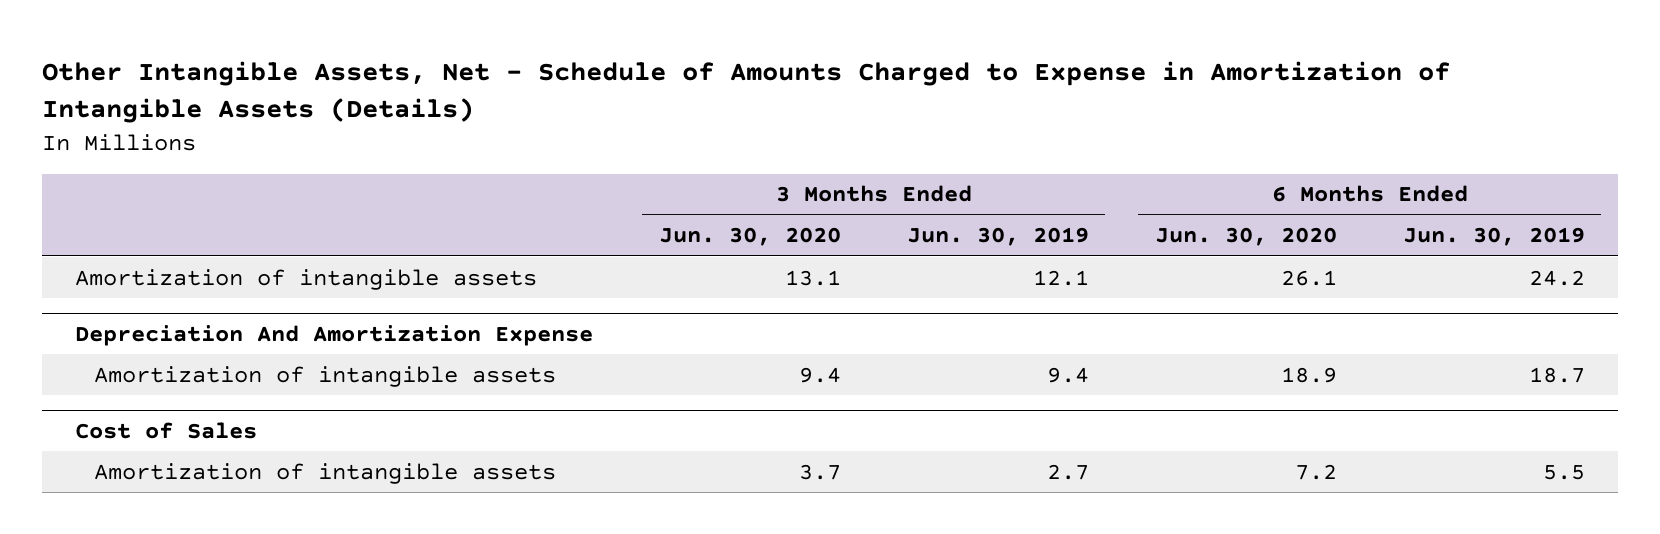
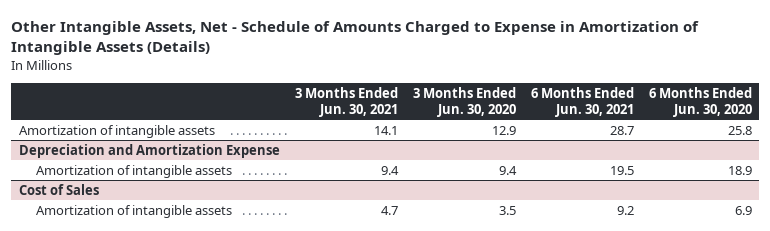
- | 3 Months Ended Jun. 30, 2020 | 3 Months Ended Jun. 30, 2019 | 6 Months Ended Jun. 30, 2020 | 6 Months Ended Jun. 30, 2019
+ | 3 Months Ended Jun. 30, 2021 | 3 Months Ended Jun. 30, 2020 | 6 Months Ended Jun. 30, 2021 | 6 Months Ended Jun. 30, 2020
- Amortization of intangible assets | 13.1 | 12.1 | 26.1 | 24.2
- Depreciation And Amortization Expense
+ Amortization of intangible assets | 14.1 | 12.9 | 28.7 | 25.8
+ Depreciation and Amortization Expense
@ Cost of Sales
- Amortization of intangible assets | 3.7 | 2.7 | 7.2 | 5.5
+ Amortization of intangible assets | 4.7 | 3.5 | 9.2 | 6.9

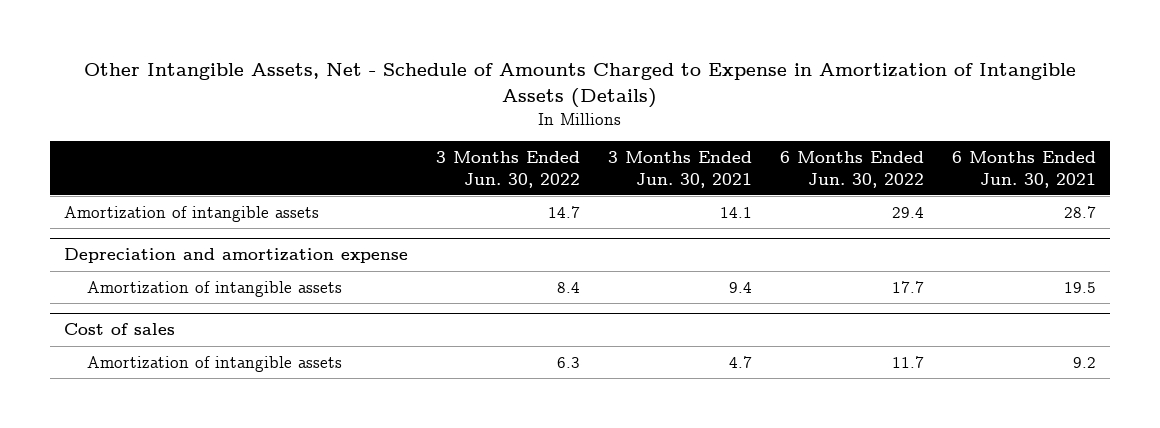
- | 3 Months Ended Jun. 30, 2021 | 3 Months Ended Jun. 30, 2020 | 6 Months Ended Jun. 30, 2021 | 6 Months Ended Jun. 30, 2020
+ | 3 Months Ended Jun. 30, 2022 | 3 Months Ended Jun. 30, 2021 | 6 Months Ended Jun. 30, 2022 | 6 Months Ended Jun. 30, 2021
- Depreciation and Amortization Expense
+ Depreciation and amortization expense
- Cost of Sales
+ Cost of sales

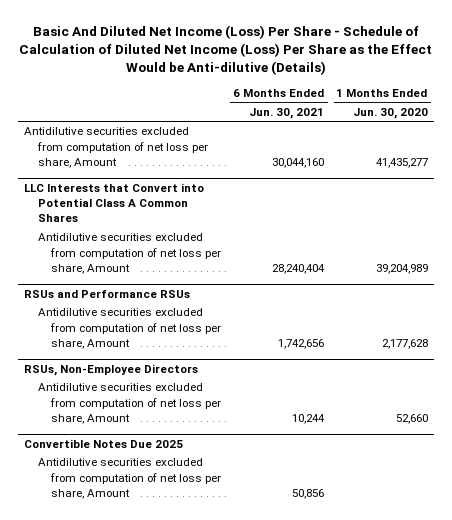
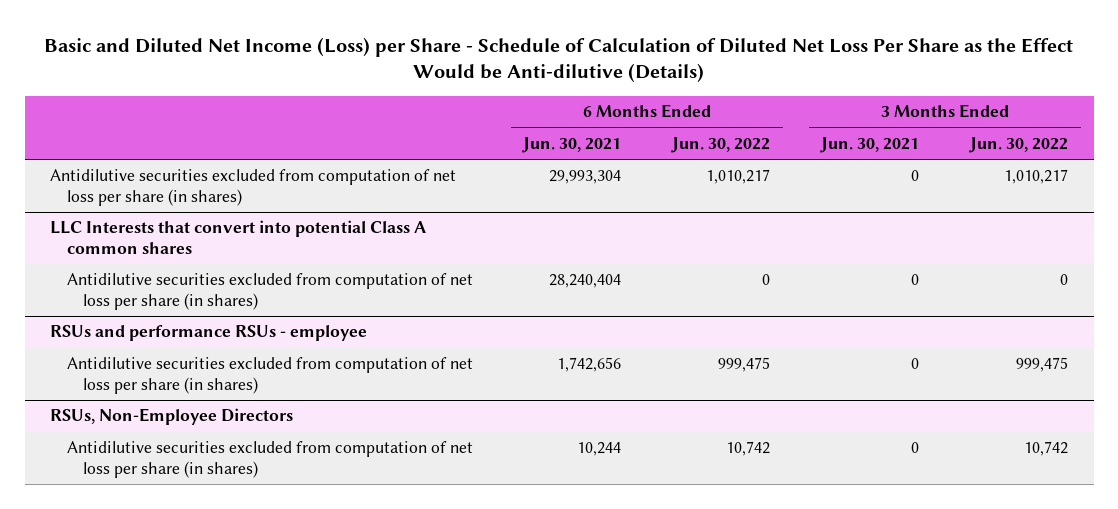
- Basic And Diluted Net Income (Loss) Per Share - Schedule of Calculation of Diluted Net Income (Loss) Per Share as the Effect Would be Anti-dilutive (Details)
+ Basic and Diluted Net Income (Loss) per Share - Schedule of Calculation of Diluted Net Loss Per Share as the Effect Would be Anti-dilutive (Details)
- | 6 Months Ended Jun. 30, 2021 | 1 Months Ended Jun. 30, 2020
+ | 6 Months Ended Jun. 30, 2021 | 6 Months Ended Jun. 30, 2022 | 3 Months Ended Jun. 30, 2021 | 3 Months Ended Jun. 30, 2022
- Antidilutive securities excluded from computation of net loss per share, Amount | 30,044,160 | 41,435,277
- LLC Interests that Convert into Potential Class A Common Shares
- Antidilutive securities excluded from computation of net loss per share, Amount | 28,240,404 | 39,204,989
- RSUs and Performance RSUs
- Antidilutive securities excluded from computation of net loss per share, Amount | 1,742,656 | 2,177,628
+ Antidilutive securities excluded from computation of net loss per share (in shares) | 29,993,304 | 1,010,217 | 0 | 1,010,217
+ LLC Interests that convert into potential Class A common shares
+ Antidilutive securities excluded from computation of net loss per share (in shares) | 28,240,404 | 0 | 0 | 0
+ RSUs and performance RSUs - employee
+ Antidilutive securities excluded from computation of net loss per share (in shares) | 1,742,656 | 999,475 | 0 | 999,475
@ RSUs, Non-Employee Directors
- Antidilutive securities excluded from computation of net loss per share, Amount | 10,244 | 52,660
- Convertible Notes Due 2025
- Antidilutive securities excluded from computation of net loss per share, Amount | 50,856 |
@ RSUs, Non-Employee Directors
+ Antidilutive securities excluded from computation of net loss per share (in shares) | 10,244 | 10,742 | 0 | 10,742

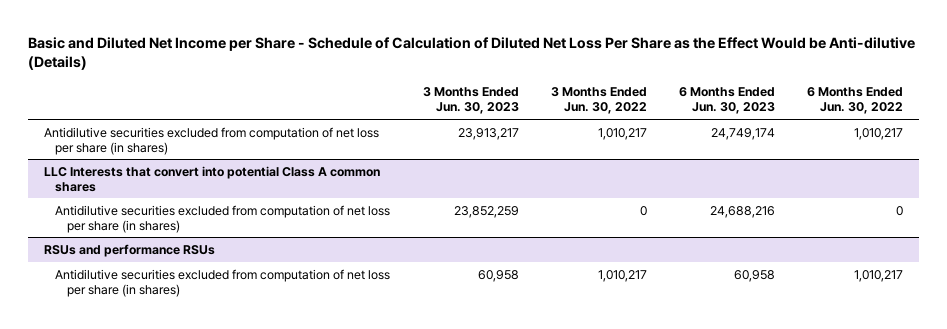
- Basic and Diluted Net Income (Loss) per Share - Schedule of Calculation of Diluted Net Loss Per Share as the Effect Would be Anti-dilutive (Details)
+ Basic and Diluted Net Income per Share - Schedule of Calculation of Diluted Net Loss Per Share as the Effect Would be Anti-dilutive (Details)
- | 6 Months Ended Jun. 30, 2021 | 6 Months Ended Jun. 30, 2022 | 3 Months Ended Jun. 30, 2021 | 3 Months Ended Jun. 30, 2022
+ | 3 Months Ended Jun. 30, 2023 | 3 Months Ended Jun. 30, 2022 | 6 Months Ended Jun. 30, 2023 | 6 Months Ended Jun. 30, 2022
- RSUs and performance RSUs - employee
- Antidilutive securities excluded from computation of net loss per share (in shares) | 1,742,656 | 999,475 | 0 | 999,475
- RSUs, Non-Employee Directors
- Antidilutive securities excluded from computation of net loss per share (in shares) | 10,244 | 10,742 | 0 | 10,742
+ RSUs and performance RSUs
+ Antidilutive securities excluded from computation of net loss per share (in shares) | 60,958 | 1,010,217 | 60,958 | 1,010,217

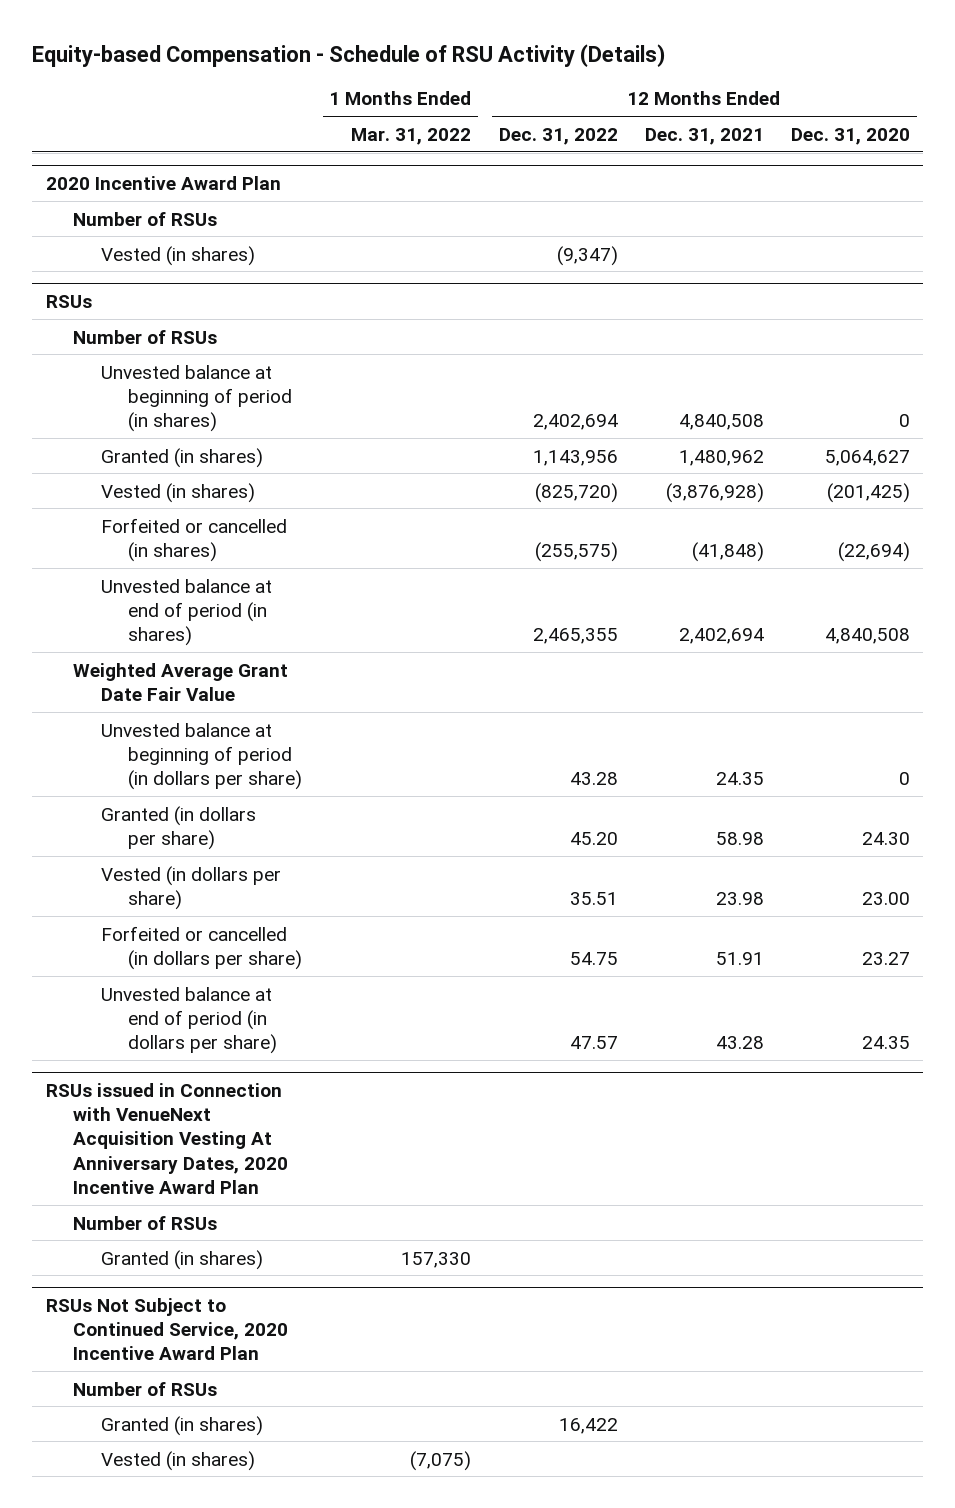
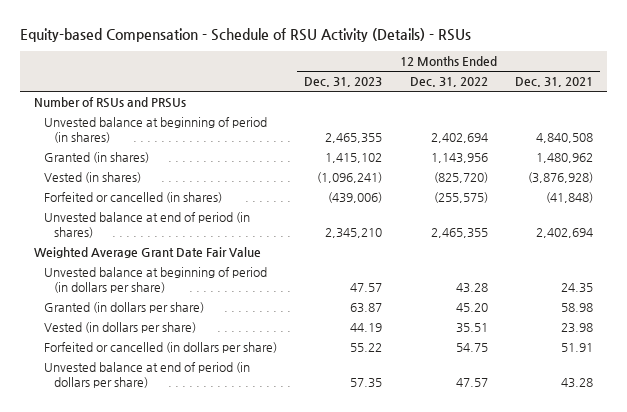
- Equity-based Compensation - Schedule of RSU Activity (Details)
+ Equity-based Compensation - Schedule of RSU Activity (Details) - RSUs
- | 1 Months Ended Mar. 31, 2022 | 12 Months Ended Dec. 31, 2022 | 12 Months Ended Dec. 31, 2021 | 12 Months Ended Dec. 31, 2020
+ | 12 Months Ended Dec. 31, 2023 | 12 Months Ended Dec. 31, 2022 | 12 Months Ended Dec. 31, 2021
- 2020 Incentive Award Plan
- Number of RSUs
- Vested (in shares) | | (9,347) | |
- RSUs
- Number of RSUs
+ Number of RSUs and PRSUs
- RSUs issued in Connection with VenueNext Acquisition Vesting At Anniversary Dates, 2020 Incentive Award Plan
- Number of RSUs
- Granted (in shares) | 157,330 | | |
- RSUs Not Subject to Continued Service, 2020 Incentive Award Plan
- Number of RSUs
- Granted (in shares) | | 16,422 | |
- Vested (in shares) | (7,075) | | |

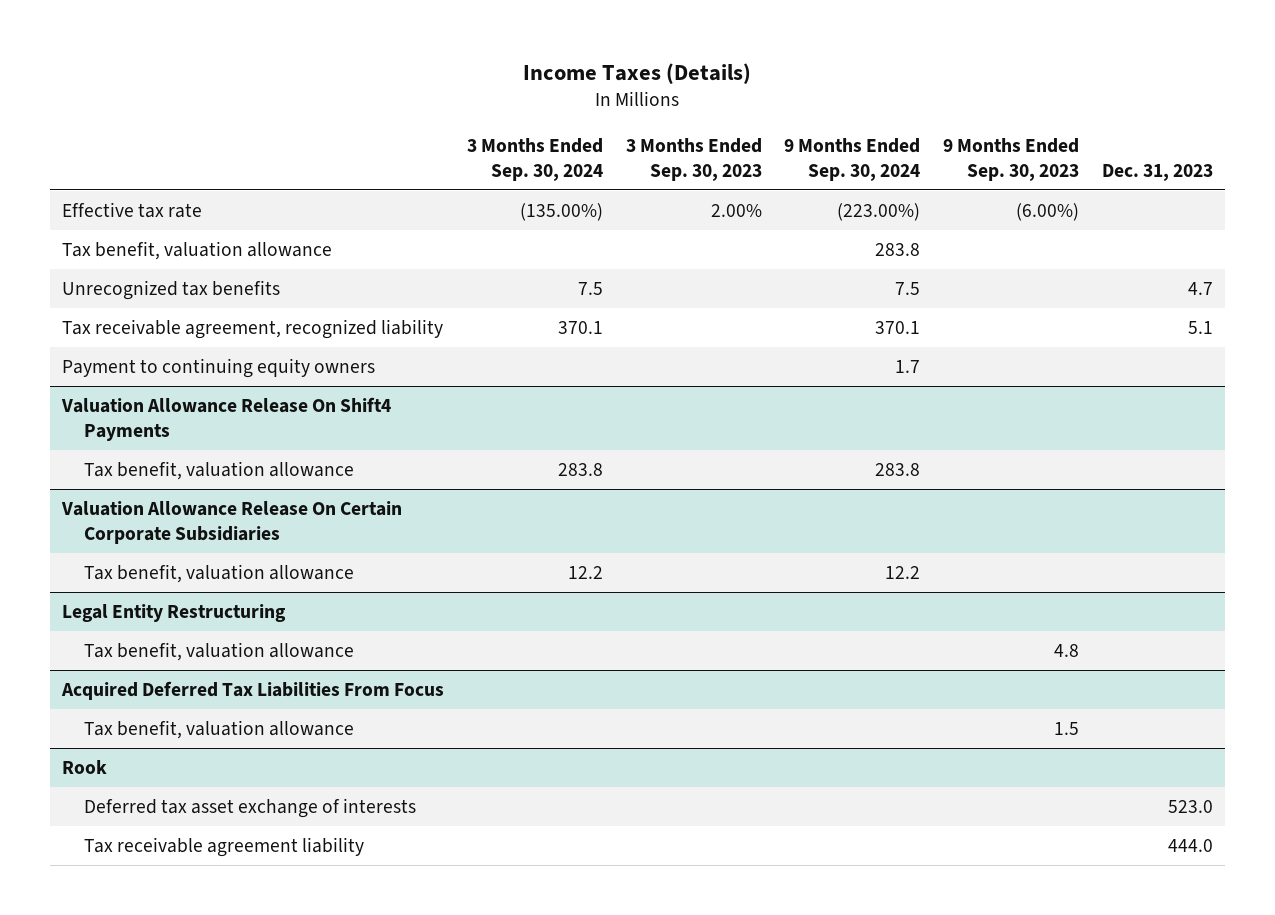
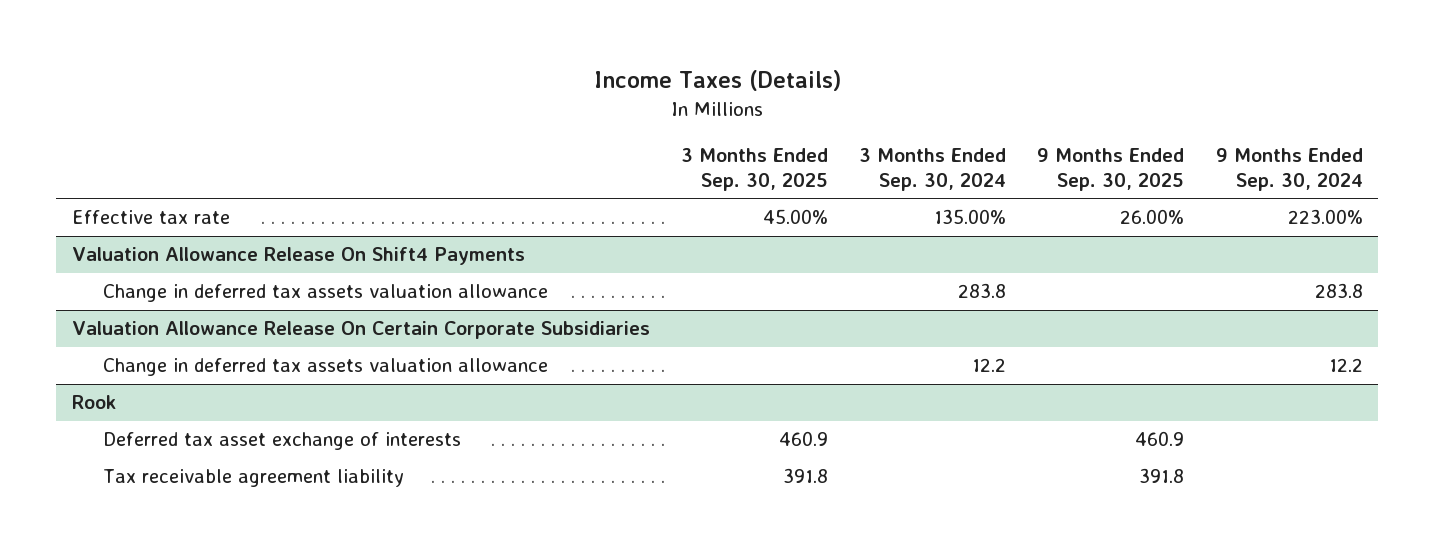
- | 3 Months Ended Sep. 30, 2024 | 3 Months Ended Sep. 30, 2023 | 9 Months Ended Sep. 30, 2024 | 9 Months Ended Sep. 30, 2023 | Dec. 31, 2023
+ | 3 Months Ended Sep. 30, 2025 | 3 Months Ended Sep. 30, 2024 | 9 Months Ended Sep. 30, 2025 | 9 Months Ended Sep. 30, 2024
- Effective tax rate | (135.00%) | 2.00% | (223.00%) | (6.00%) |
- Tax benefit, valuation allowance | | | 283.8 | |
- Unrecognized tax benefits | 7.5 | | 7.5 | | 4.7
- Tax receivable agreement, recognized liability | 370.1 | | 370.1 | | 5.1
- Payment to continuing equity owners | | | 1.7 | |
+ Effective tax rate | 45.00% | 135.00% | 26.00% | 223.00%
@ Valuation Allowance Release On Shift4 Payments
- Tax benefit, valuation allowance | 283.8 | | 283.8 | |
+ Change in deferred tax assets valuation allowance | | 283.8 | | 283.8
@ Valuation Allowance Release On Certain Corporate Subsidiaries
- Tax benefit, valuation allowance | 12.2 | | 12.2 | |
- Legal Entity Restructuring
- Tax benefit, valuation allowance | | | | 4.8 |
- Acquired Deferred Tax Liabilities From Focus
- Tax benefit, valuation allowance | | | | 1.5 |
@ Valuation Allowance Release On Certain Corporate Subsidiaries
+ Change in deferred tax assets valuation allowance | | 12.2 | | 12.2

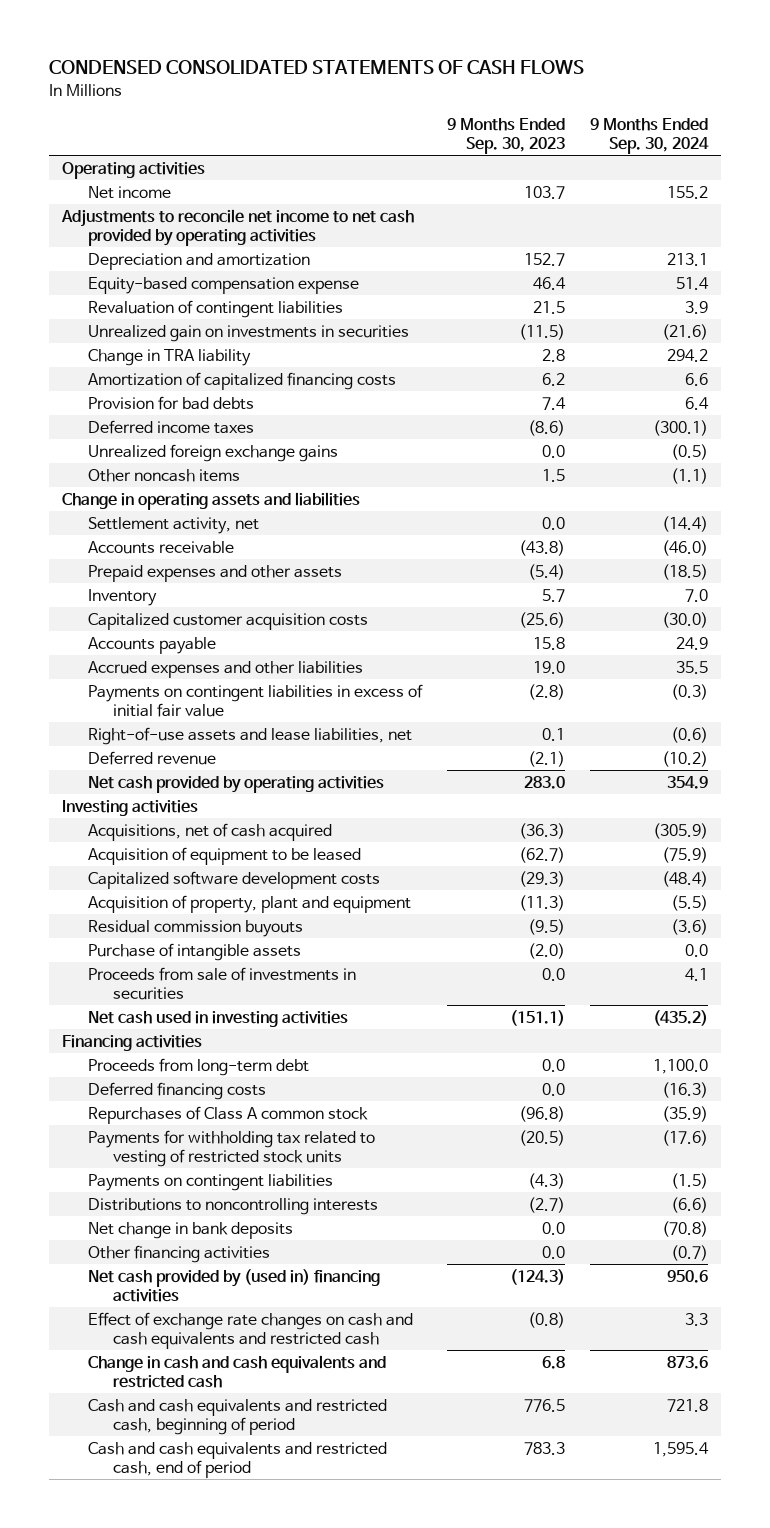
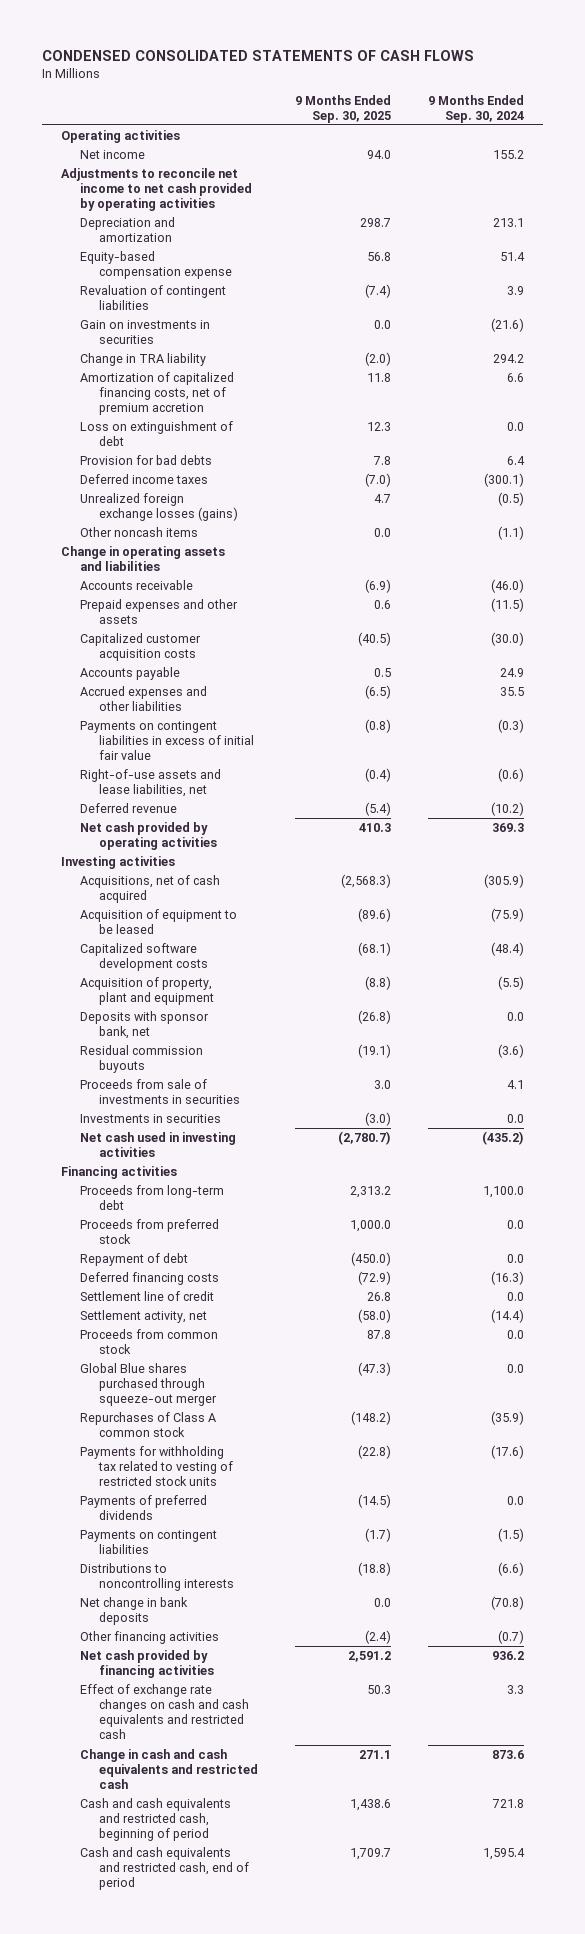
- | 9 Months Ended Sep. 30, 2023 | 9 Months Ended Sep. 30, 2024
+ | 9 Months Ended Sep. 30, 2025 | 9 Months Ended Sep. 30, 2024
- Unrealized gain on investments in securities | (11.5) | (21.6)
+ Gain on investments in securities | 0.0 | (21.6)
- Amortization of capitalized financing costs | 6.2 | 6.6
+ Amortization of capitalized financing costs, net of premium accretion | 11.8 | 6.6
+ Loss on extinguishment of debt | 12.3 | 0.0
- Unrealized foreign exchange gains | 0.0 | (0.5)
+ Unrealized foreign exchange losses (gains) | 4.7 | (0.5)
- Prepaid expenses and other assets | (5.4) | (18.5)
- Inventory | 5.7 | 7.0
+ Prepaid expenses and other assets | 0.6 | (11.5)
- Net cash provided by operating activities | 283.0 | 354.9
+ Net cash provided by operating activities | 410.3 | 369.3
+ Deposits with sponsor bank, net | (26.8) | 0.0
- Purchase of intangible assets | (2.0) | 0.0
+ Investments in securities | (3.0) | 0.0
+ Proceeds from preferred stock | 1,000.0 | 0.0
+ Repayment of debt | (450.0) | 0.0
+ Settlement line of credit | 26.8 | 0.0
moved down: Settlement activity, net | (58.0) | (14.4)
+ Proceeds from common stock | 87.8 | 0.0
+ Global Blue shares purchased through squeeze-out merger | (47.3) | 0.0
+ Payments of preferred dividends | (14.5) | 0.0
- Net cash provided by (used in) financing activities | (124.3) | 950.6
+ Net cash provided by financing activities | 2,591.2 | 936.2

